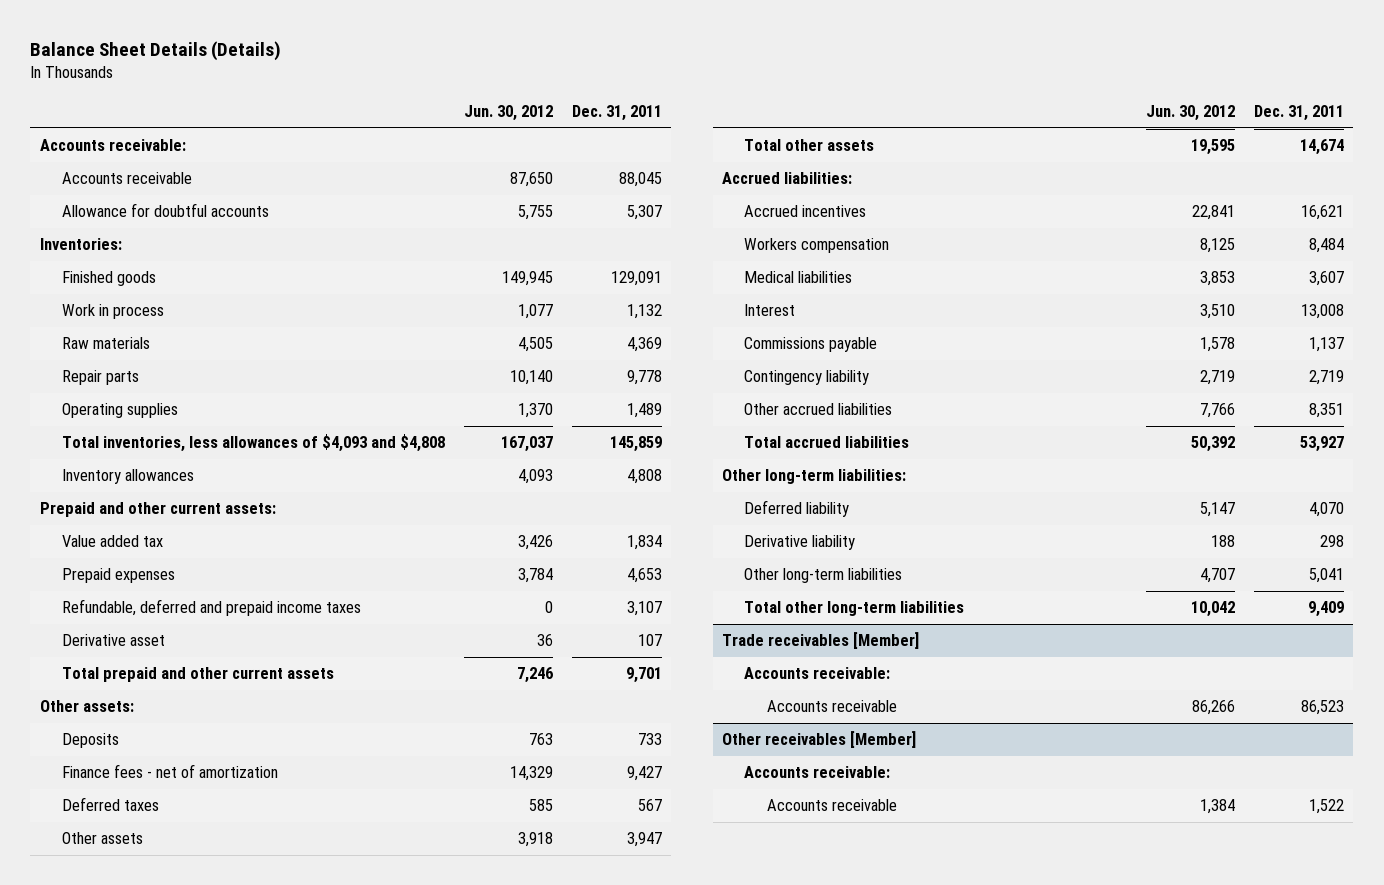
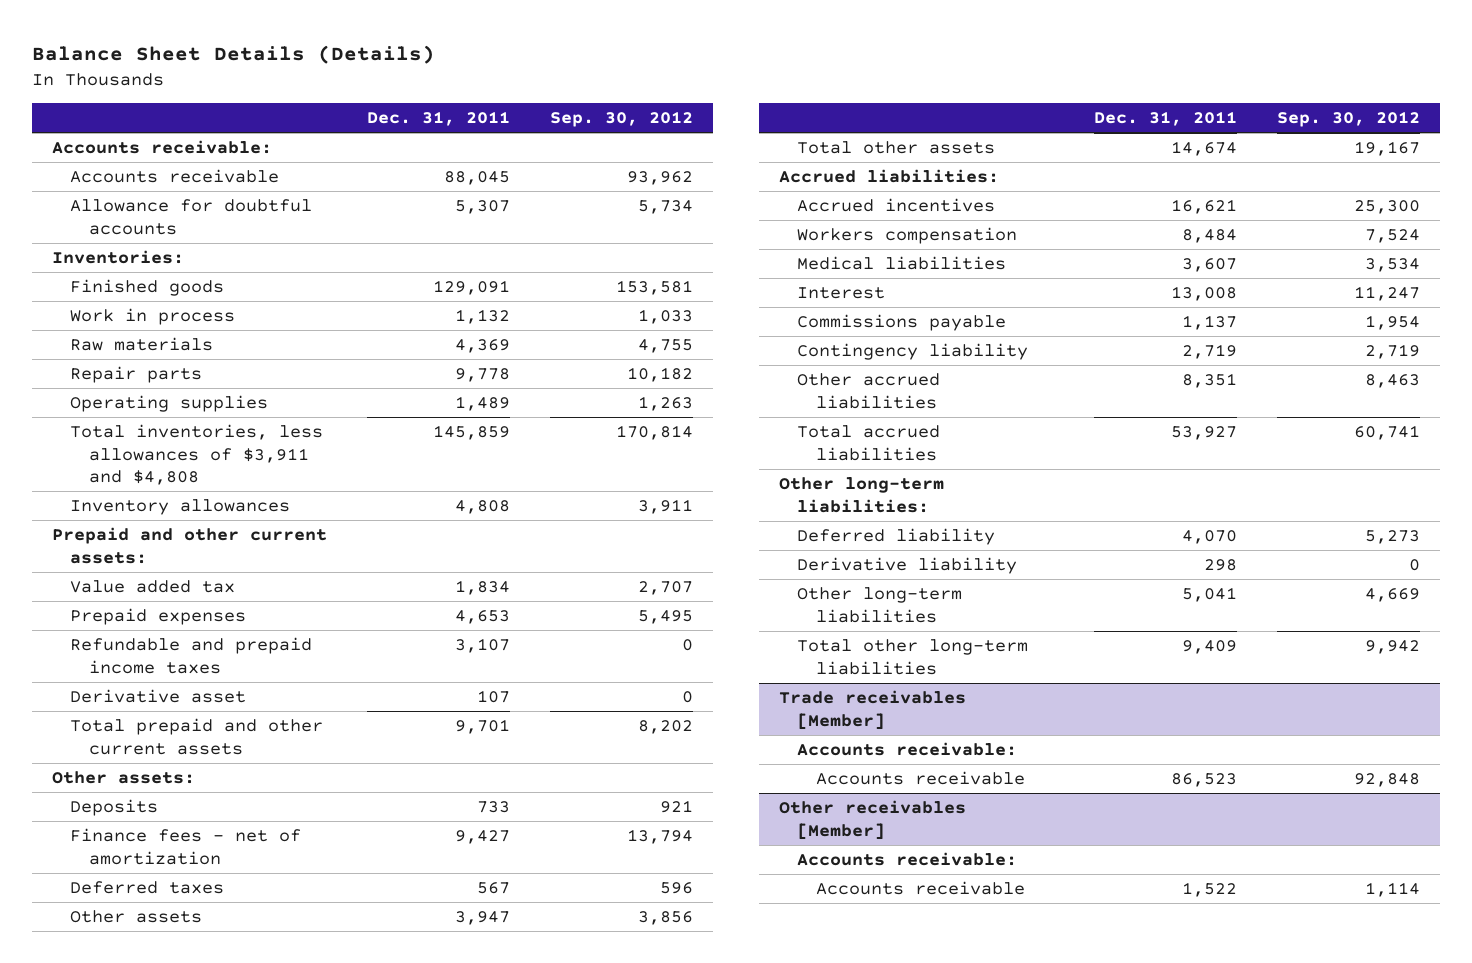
- | Jun. 30, 2012 | Dec. 31, 2011
+ | Dec. 31, 2011 | Sep. 30, 2012
- Total inventories, less allowances of $4,093 and $4,808 | 167,037 | 145,859
+ Total inventories, less allowances of $3,911 and $4,808 | 145,859 | 170,814
- Refundable, deferred and prepaid income taxes | 0 | 3,107
+ Refundable and prepaid income taxes | 3,107 | 0

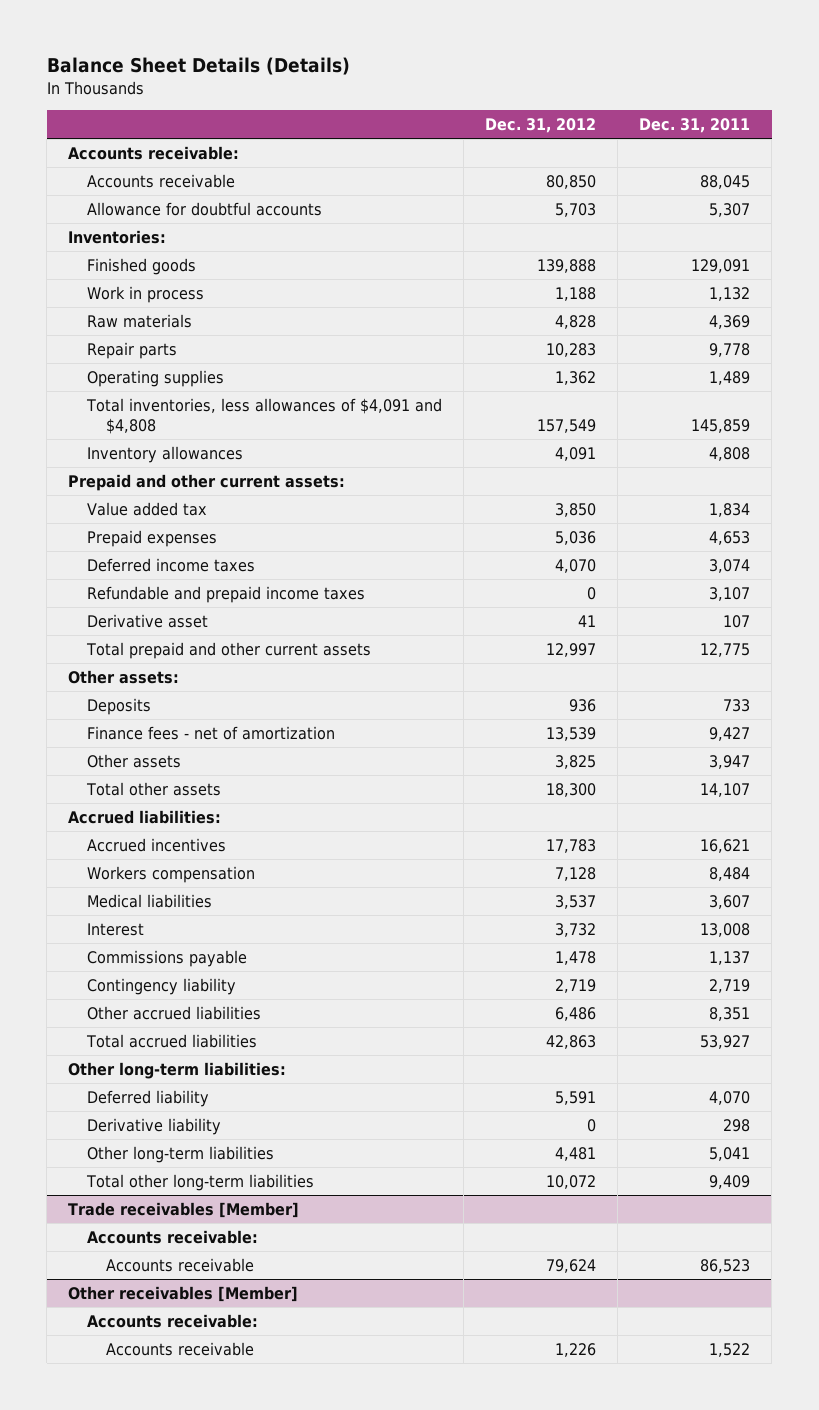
- | Dec. 31, 2011 | Sep. 30, 2012
+ | Dec. 31, 2012 | Dec. 31, 2011
- Total inventories, less allowances of $3,911 and $4,808 | 145,859 | 170,814
+ Total inventories, less allowances of $4,091 and $4,808 | 157,549 | 145,859
+ Deferred income taxes | 4,070 | 3,074
- Total prepaid and other current assets | 9,701 | 8,202
+ Total prepaid and other current assets | 12,997 | 12,775
- Deferred taxes | 567 | 596
- Total other assets | 14,674 | 19,167
+ Total other assets | 18,300 | 14,107

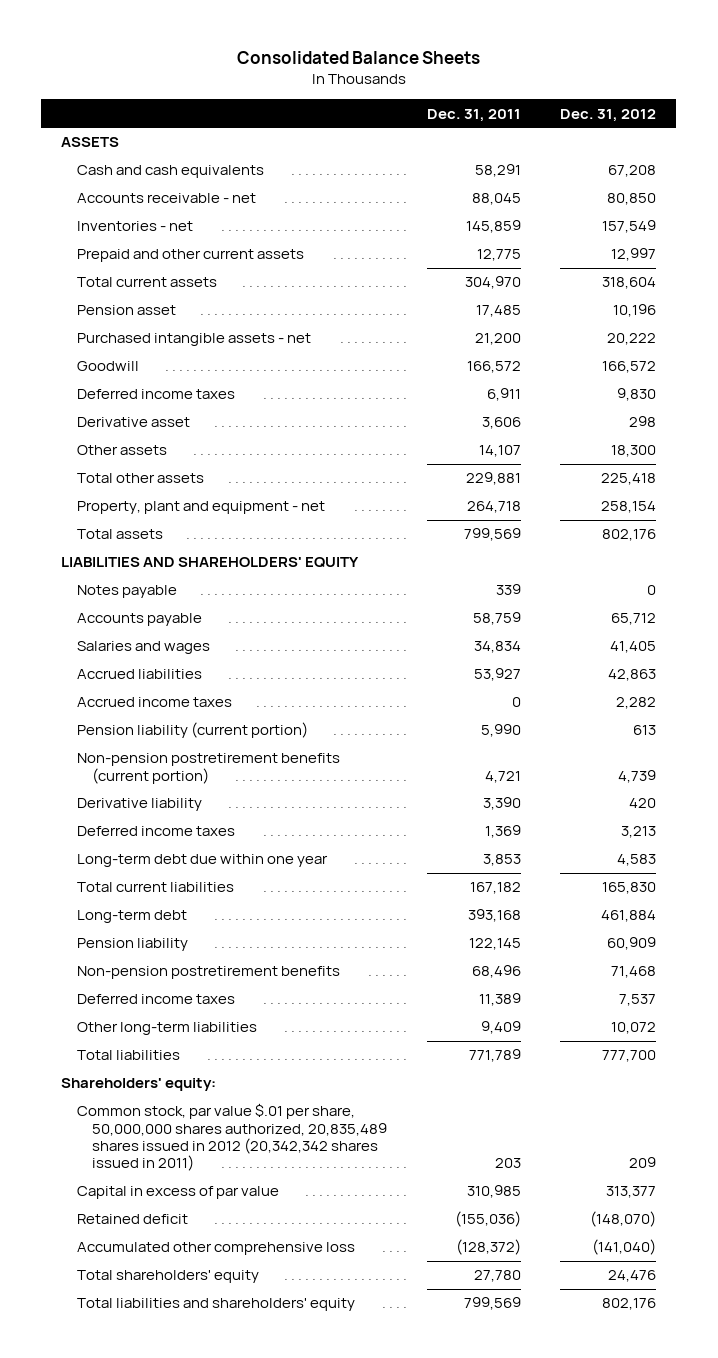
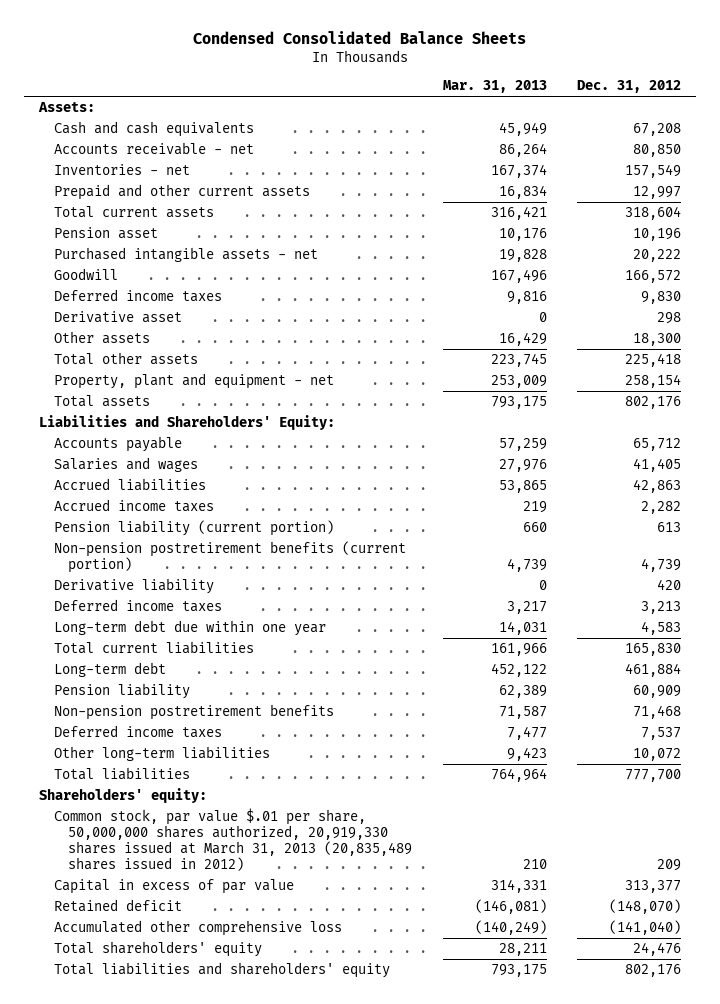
- Consolidated Balance Sheets
+ Condensed Consolidated Balance Sheets
- | Dec. 31, 2011 | Dec. 31, 2012
+ | Mar. 31, 2013 | Dec. 31, 2012
- ASSETS
+ Assets:
- LIABILITIES AND SHAREHOLDERS' EQUITY
- Notes payable | 339 | 0
+ Liabilities and Shareholders' Equity:
- Common stock, par value $.01 per share, 50,000,000 shares authorized, 20,835,489 shares issued in 2012 (20,342,342 shares issued in 2011) | 203 | 209
+ Common stock, par value $.01 per share, 50,000,000 shares authorized, 20,919,330 shares issued at March 31, 2013 (20,835,489 shares issued in 2012) | 210 | 209

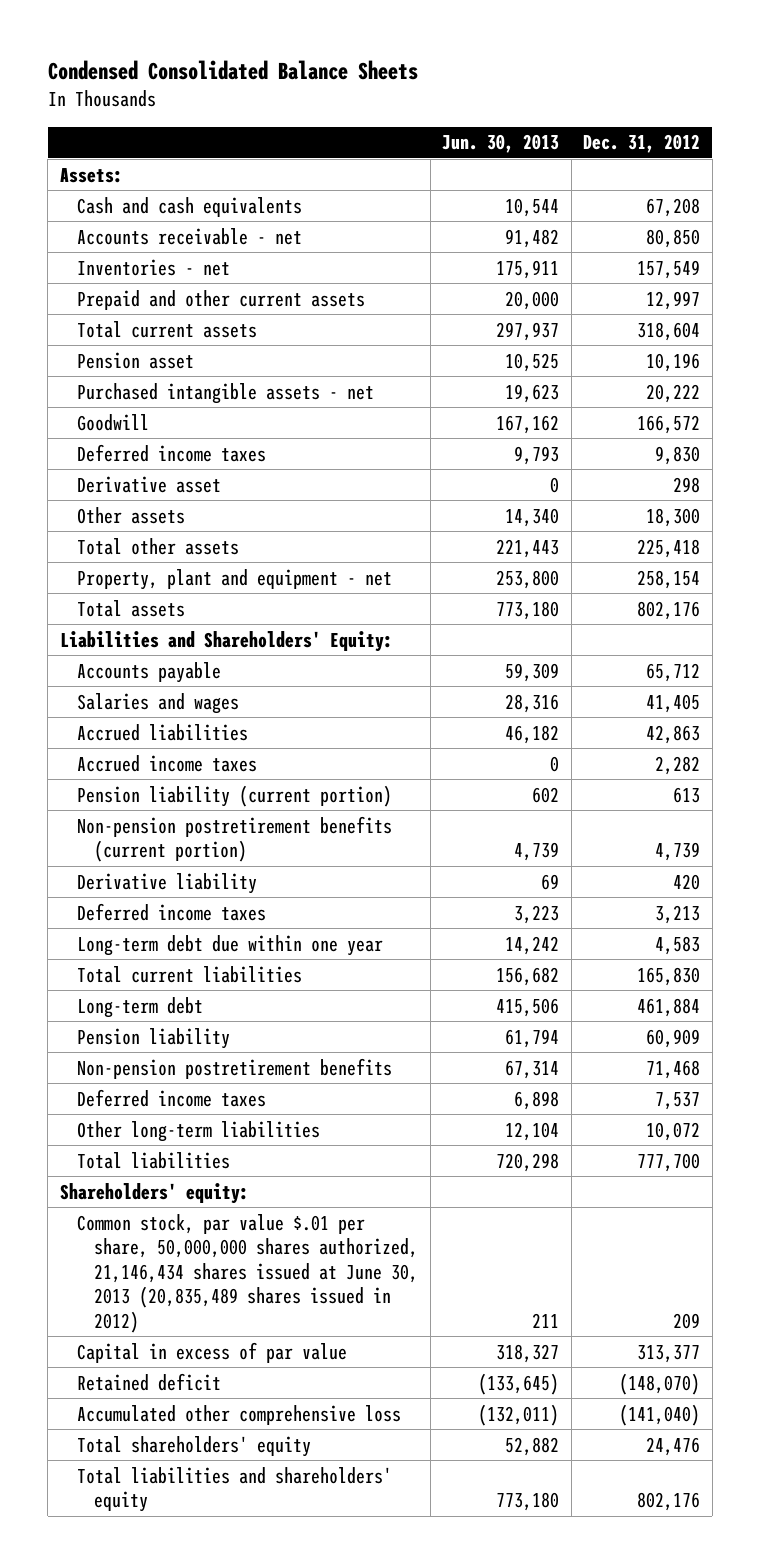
- | Mar. 31, 2013 | Dec. 31, 2012
+ | Jun. 30, 2013 | Dec. 31, 2012
- Common stock, par value $.01 per share, 50,000,000 shares authorized, 20,919,330 shares issued at March 31, 2013 (20,835,489 shares issued in 2012) | 210 | 209
+ Common stock, par value $.01 per share, 50,000,000 shares authorized, 21,146,434 shares issued at June 30, 2013 (20,835,489 shares issued in 2012) | 211 | 209

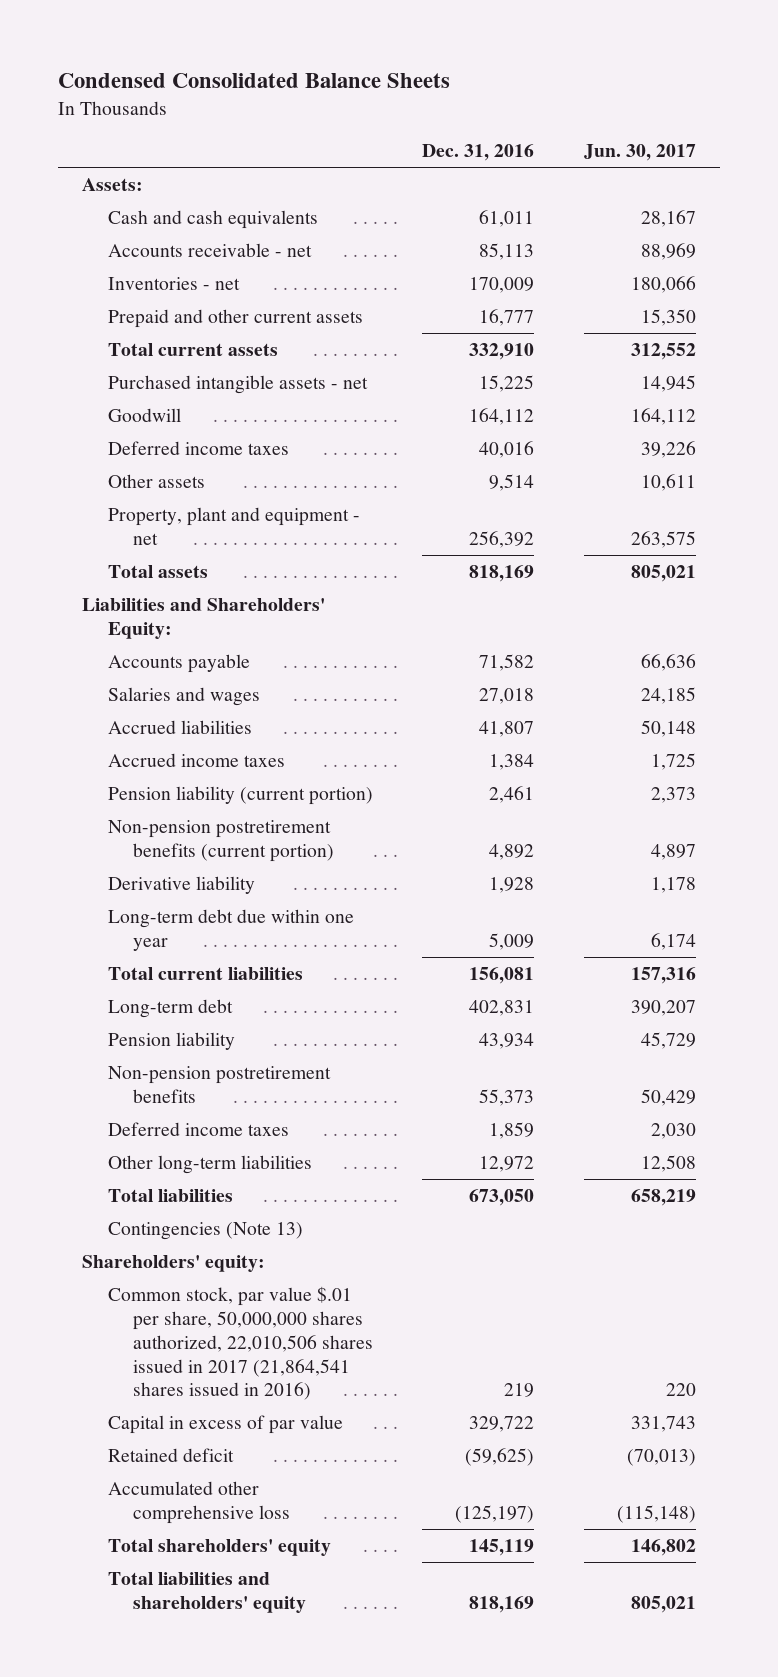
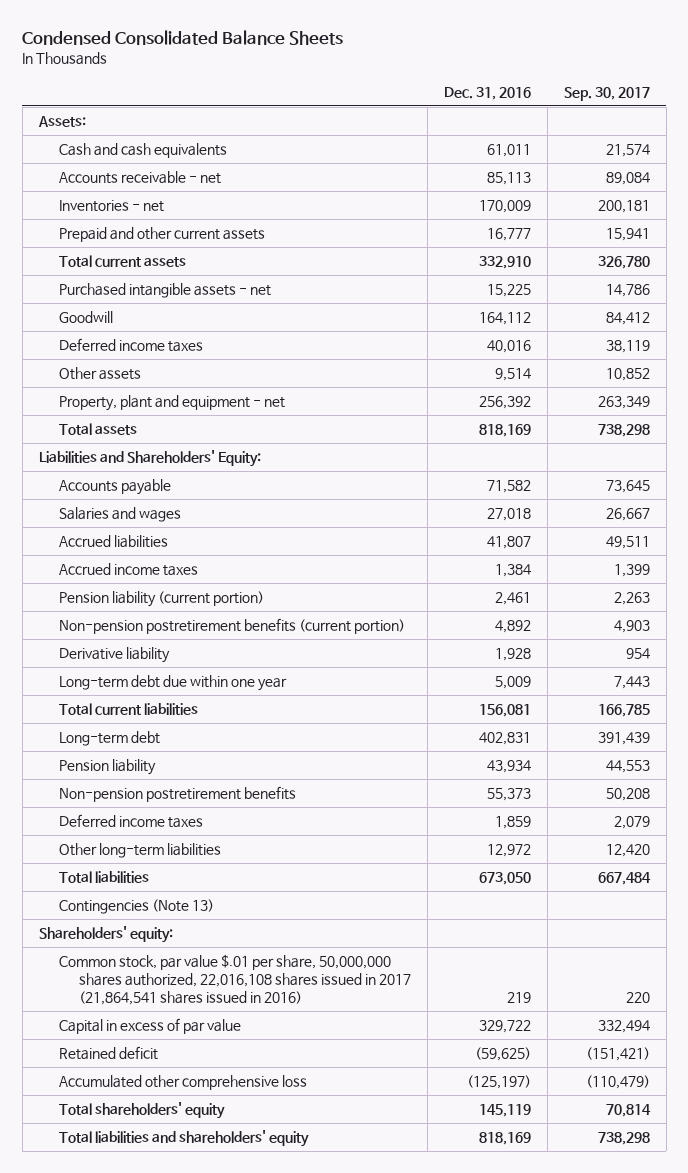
- | Dec. 31, 2016 | Jun. 30, 2017
+ | Dec. 31, 2016 | Sep. 30, 2017
- Common stock, par value $.01 per share, 50,000,000 shares authorized, 22,010,506 shares issued in 2017 (21,864,541 shares issued in 2016) | 219 | 220
+ Common stock, par value $.01 per share, 50,000,000 shares authorized, 22,016,108 shares issued in 2017 (21,864,541 shares issued in 2016) | 219 | 220

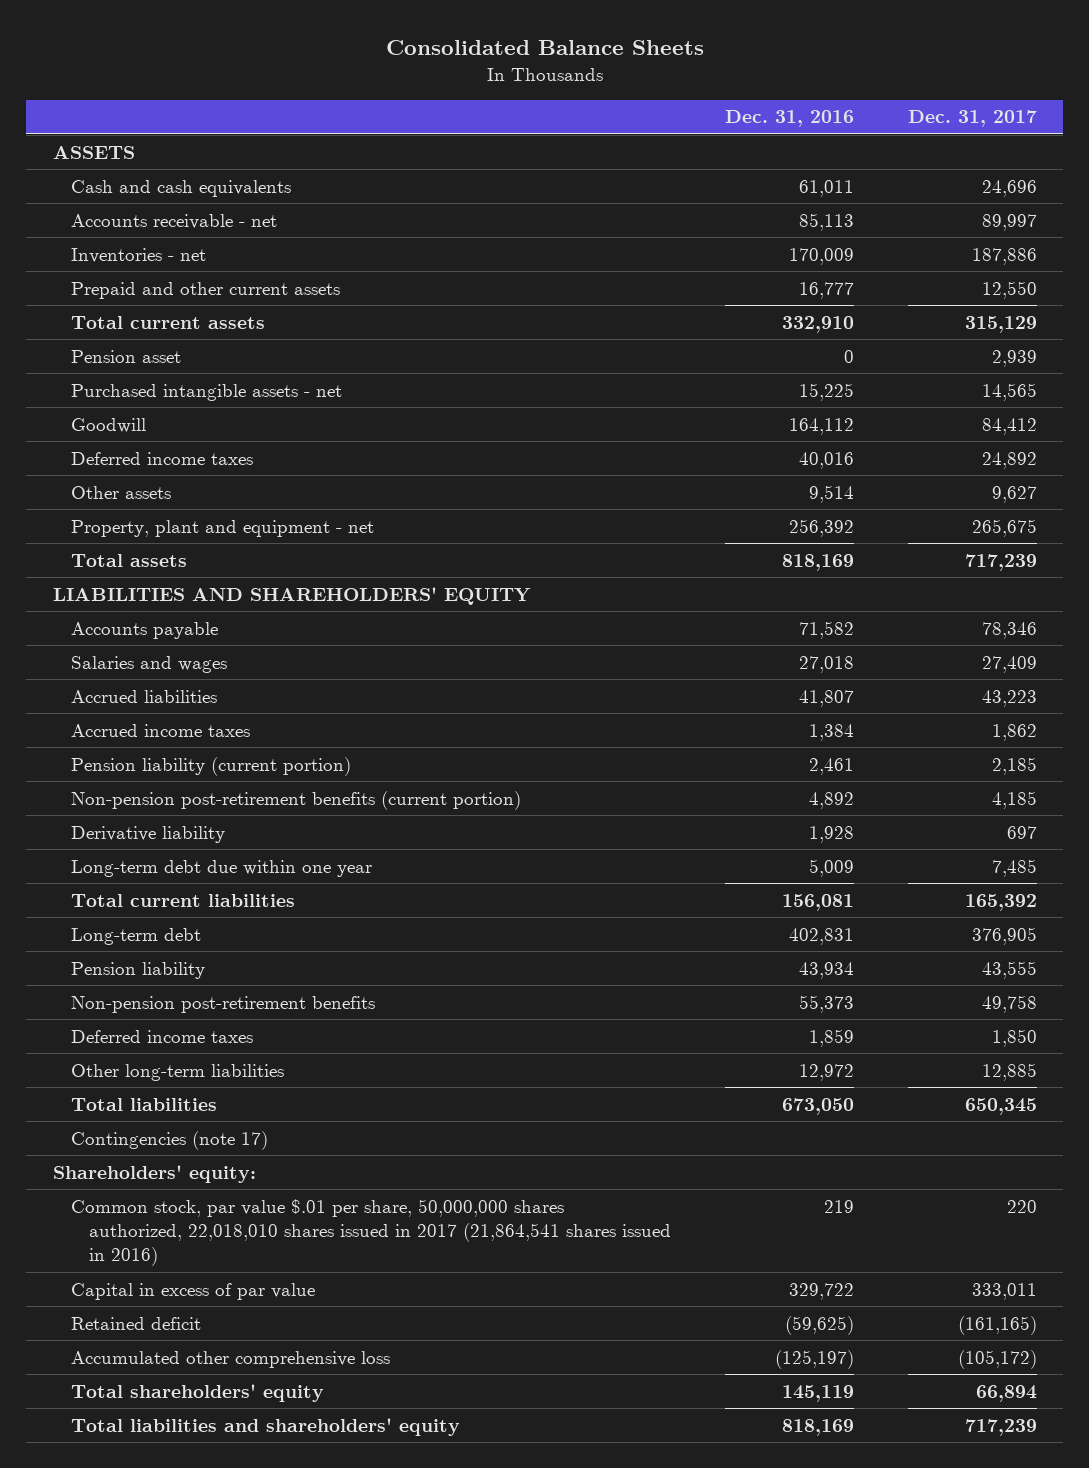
- Condensed Consolidated Balance Sheets
+ Consolidated Balance Sheets
- | Dec. 31, 2016 | Sep. 30, 2017
+ | Dec. 31, 2016 | Dec. 31, 2017
- Assets:
+ ASSETS
+ Pension asset | 0 | 2,939
- Liabilities and Shareholders' Equity:
+ LIABILITIES AND SHAREHOLDERS' EQUITY
- Non-pension postretirement benefits (current portion) | 4,892 | 4,903
+ Non-pension post-retirement benefits (current portion) | 4,892 | 4,185
- Non-pension postretirement benefits | 55,373 | 50,208
+ Non-pension post-retirement benefits | 55,373 | 49,758
- Contingencies (Note 13)
+ Contingencies (note 17)
- Common stock, par value $.01 per share, 50,000,000 shares authorized, 22,016,108 shares issued in 2017 (21,864,541 shares issued in 2016) | 219 | 220
+ Common stock, par value $.01 per share, 50,000,000 shares authorized, 22,018,010 shares issued in 2017 (21,864,541 shares issued in 2016) | 219 | 220

